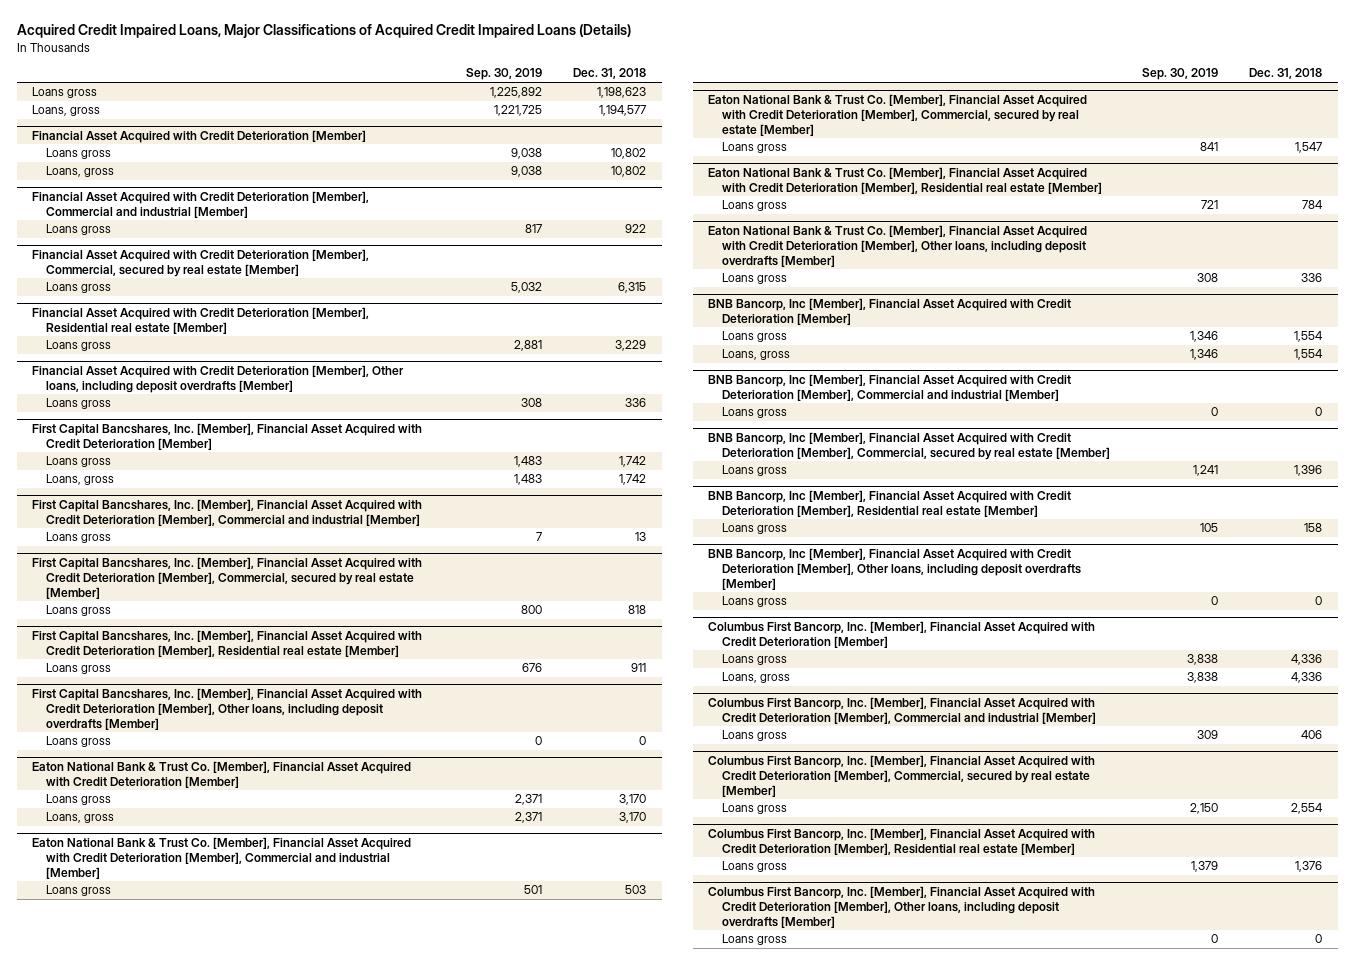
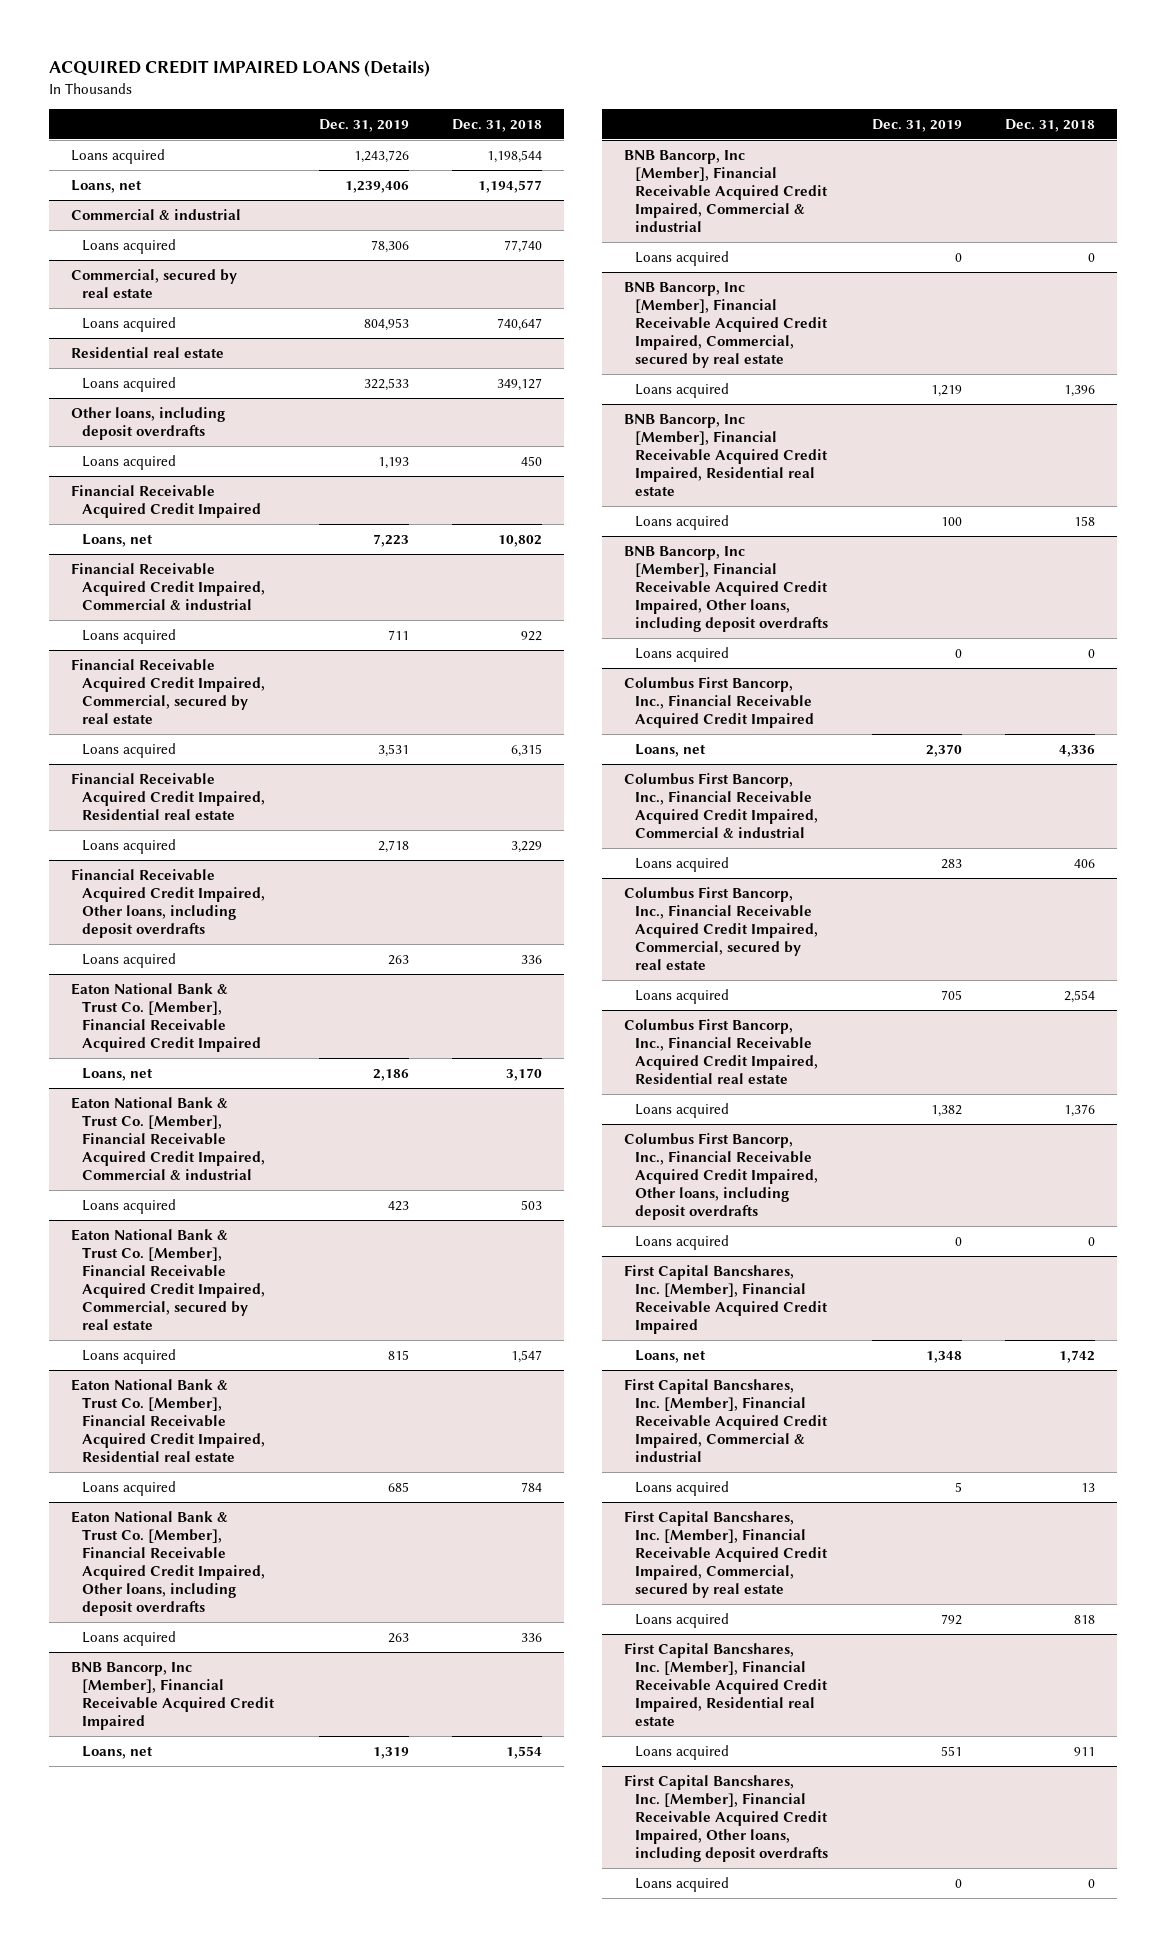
- Acquired Credit Impaired Loans, Major Classifications of Acquired Credit Impaired Loans (Details)
+ ACQUIRED CREDIT IMPAIRED LOANS (Details)
- | Sep. 30, 2019 | Dec. 31, 2018
+ | Dec. 31, 2019 | Dec. 31, 2018
- Loans gross | 1,225,892 | 1,198,623
- Loans, gross | 1,221,725 | 1,194,577
- Financial Asset Acquired with Credit Deterioration [Member]
- Loans gross | 9,038 | 10,802
- Loans, gross | 9,038 | 10,802
- Financial Asset Acquired with Credit Deterioration [Member], Commercial and industrial [Member]
- Loans gross | 817 | 922
- Financial Asset Acquired with Credit Deterioration [Member], Commercial, secured by real estate [Member]
- Loans gross | 5,032 | 6,315
- Financial Asset Acquired with Credit Deterioration [Member], Residential real estate [Member]
- Loans gross | 2,881 | 3,229
- Financial Asset Acquired with Credit Deterioration [Member], Other loans, including deposit overdrafts [Member]
- Loans gross | 308 | 336
- First Capital Bancshares, Inc. [Member], Financial Asset Acquired with Credit Deterioration [Member]
- Loans gross | 1,483 | 1,742
- Loans, gross | 1,483 | 1,742
- First Capital Bancshares, Inc. [Member], Financial Asset Acquired with Credit Deterioration [Member], Commercial and industrial [Member]
- Loans gross | 7 | 13
- First Capital Bancshares, Inc. [Member], Financial Asset Acquired with Credit Deterioration [Member], Commercial, secured by real estate [Member]
- Loans gross | 800 | 818
- First Capital Bancshares, Inc. [Member], Financial Asset Acquired with Credit Deterioration [Member], Residential real estate [Member]
- Loans gross | 676 | 911
- First Capital Bancshares, Inc. [Member], Financial Asset Acquired with Credit Deterioration [Member], Other loans, including deposit overdrafts [Member]
- Loans gross | 0 | 0
- Eaton National Bank & Trust Co. [Member], Financial Asset Acquired with Credit Deterioration [Member]
- Loans gross | 2,371 | 3,170
- Loans, gross | 2,371 | 3,170
- Eaton National Bank & Trust Co. [Member], Financial Asset Acquired with Credit Deterioration [Member], Commercial and industrial [Member]
- Loans gross | 501 | 503
- Eaton National Bank & Trust Co. [Member], Financial Asset Acquired with Credit Deterioration [Member], Commercial, secured by real estate [Member]
- Loans gross | 841 | 1,547
- Eaton National Bank & Trust Co. [Member], Financial Asset Acquired with Credit Deterioration [Member], Residential real estate [Member]
- Loans gross | 721 | 784
- Eaton National Bank & Trust Co. [Member], Financial Asset Acquired with Credit Deterioration [Member], Other loans, including deposit overdrafts [Member]
- Loans gross | 308 | 336
- BNB Bancorp, Inc [Member], Financial Asset Acquired with Credit Deterioration [Member]
- Loans gross | 1,346 | 1,554
- Loans, gross | 1,346 | 1,554
- BNB Bancorp, Inc [Member], Financial Asset Acquired with Credit Deterioration [Member], Commercial and industrial [Member]
- Loans gross | 0 | 0
- BNB Bancorp, Inc [Member], Financial Asset Acquired with Credit Deterioration [Member], Commercial, secured by real estate [Member]
- Loans gross | 1,241 | 1,396
- BNB Bancorp, Inc [Member], Financial Asset Acquired with Credit Deterioration [Member], Residential real estate [Member]
- Loans gross | 105 | 158
- BNB Bancorp, Inc [Member], Financial Asset Acquired with Credit Deterioration [Member], Other loans, including deposit overdrafts [Member]
- Loans gross | 0 | 0
- Columbus First Bancorp, Inc. [Member], Financial Asset Acquired with Credit Deterioration [Member]
- Loans gross | 3,838 | 4,336
- Loans, gross | 3,838 | 4,336
- Columbus First Bancorp, Inc. [Member], Financial Asset Acquired with Credit Deterioration [Member], Commercial and industrial [Member]
- Loans gross | 309 | 406
- Columbus First Bancorp, Inc. [Member], Financial Asset Acquired with Credit Deterioration [Member], Commercial, secured by real estate [Member]
- Loans gross | 2,150 | 2,554
- Columbus First Bancorp, Inc. [Member], Financial Asset Acquired with Credit Deterioration [Member], Residential real estate [Member]
- Loans gross | 1,379 | 1,376
- Columbus First Bancorp, Inc. [Member], Financial Asset Acquired with Credit Deterioration [Member], Other loans, including deposit overdrafts [Member]
- Loans gross | 0 | 0
+ Loans acquired | 1,243,726 | 1,198,544
+ Loans, net | 1,239,406 | 1,194,577
+ Commercial & industrial
+ Loans acquired | 78,306 | 77,740
+ Commercial, secured by real estate
+ Loans acquired | 804,953 | 740,647
+ Residential real estate
+ Loans acquired | 322,533 | 349,127
+ Other loans, including deposit overdrafts
+ Loans acquired | 1,193 | 450
+ Financial Receivable Acquired Credit Impaired
+ Loans, net | 7,223 | 10,802
+ Financial Receivable Acquired Credit Impaired, Commercial & industrial
+ Loans acquired | 711 | 922
+ Financial Receivable Acquired Credit Impaired, Commercial, secured by real estate
+ Loans acquired | 3,531 | 6,315
+ Financial Receivable Acquired Credit Impaired, Residential real estate
+ Loans acquired | 2,718 | 3,229
+ Financial Receivable Acquired Credit Impaired, Other loans, including deposit overdrafts
+ Loans acquired | 263 | 336
+ Eaton National Bank & Trust Co. [Member], Financial Receivable Acquired Credit Impaired
+ Loans, net | 2,186 | 3,170
+ Eaton National Bank & Trust Co. [Member], Financial Receivable Acquired Credit Impaired, Commercial & industrial
+ Loans acquired | 423 | 503
+ Eaton National Bank & Trust Co. [Member], Financial Receivable Acquired Credit Impaired, Commercial, secured by real estate
+ Loans acquired | 815 | 1,547
+ Eaton National Bank & Trust Co. [Member], Financial Receivable Acquired Credit Impaired, Residential real estate
+ Loans acquired | 685 | 784
+ Eaton National Bank & Trust Co. [Member], Financial Receivable Acquired Credit Impaired, Other loans, including deposit overdrafts
+ Loans acquired | 263 | 336
+ BNB Bancorp, Inc [Member], Financial Receivable Acquired Credit Impaired
+ Loans, net | 1,319 | 1,554
+ BNB Bancorp, Inc [Member], Financial Receivable Acquired Credit Impaired, Commercial & industrial
+ Loans acquired | 0 | 0
+ BNB Bancorp, Inc [Member], Financial Receivable Acquired Credit Impaired, Commercial, secured by real estate
+ Loans acquired | 1,219 | 1,396
+ BNB Bancorp, Inc [Member], Financial Receivable Acquired Credit Impaired, Residential real estate
+ Loans acquired | 100 | 158
+ BNB Bancorp, Inc [Member], Financial Receivable Acquired Credit Impaired, Other loans, including deposit overdrafts
+ Loans acquired | 0 | 0
+ Columbus First Bancorp, Inc., Financial Receivable Acquired Credit Impaired
+ Loans, net | 2,370 | 4,336
+ Columbus First Bancorp, Inc., Financial Receivable Acquired Credit Impaired, Commercial & industrial
+ Loans acquired | 283 | 406
+ Columbus First Bancorp, Inc., Financial Receivable Acquired Credit Impaired, Commercial, secured by real estate
+ Loans acquired | 705 | 2,554
+ Columbus First Bancorp, Inc., Financial Receivable Acquired Credit Impaired, Residential real estate
+ Loans acquired | 1,382 | 1,376
+ Columbus First Bancorp, Inc., Financial Receivable Acquired Credit Impaired, Other loans, including deposit overdrafts
+ Loans acquired | 0 | 0
+ First Capital Bancshares, Inc. [Member], Financial Receivable Acquired Credit Impaired
+ Loans, net | 1,348 | 1,742
+ First Capital Bancshares, Inc. [Member], Financial Receivable Acquired Credit Impaired, Commercial & industrial
+ Loans acquired | 5 | 13
+ First Capital Bancshares, Inc. [Member], Financial Receivable Acquired Credit Impaired, Commercial, secured by real estate
+ Loans acquired | 792 | 818
+ First Capital Bancshares, Inc. [Member], Financial Receivable Acquired Credit Impaired, Residential real estate
+ Loans acquired | 551 | 911
+ First Capital Bancshares, Inc. [Member], Financial Receivable Acquired Credit Impaired, Other loans, including deposit overdrafts
+ Loans acquired | 0 | 0

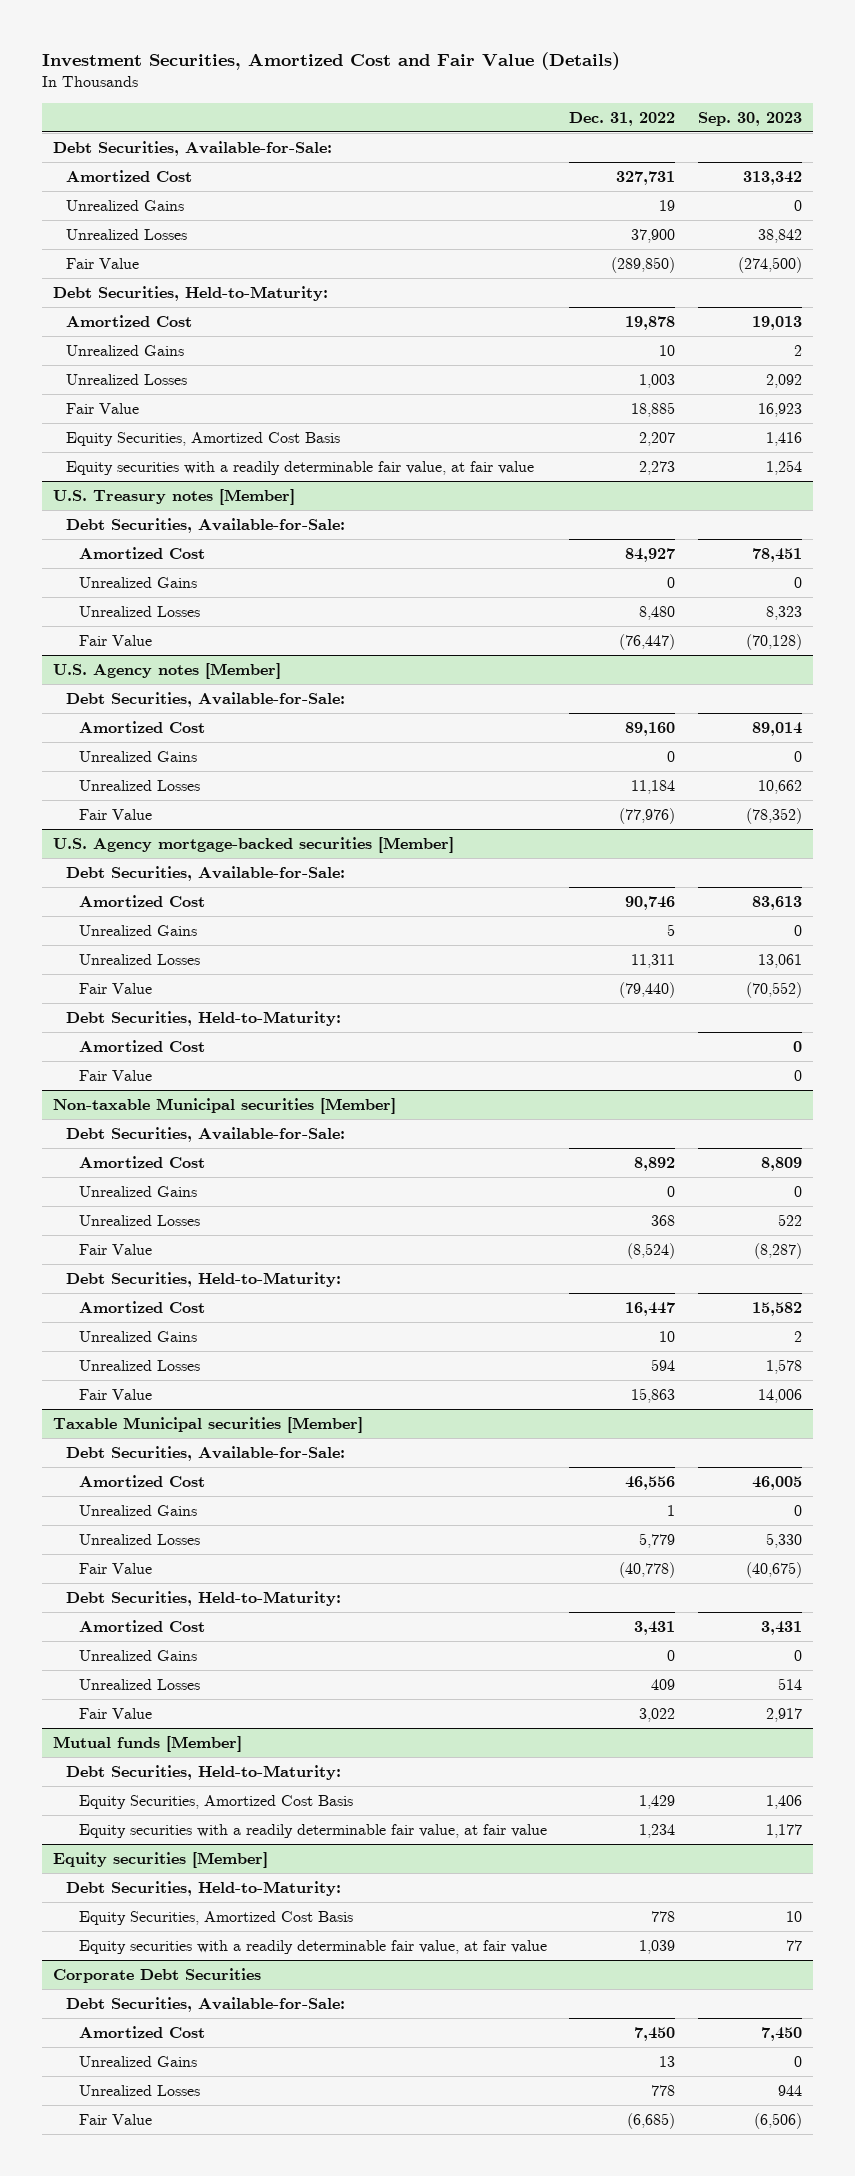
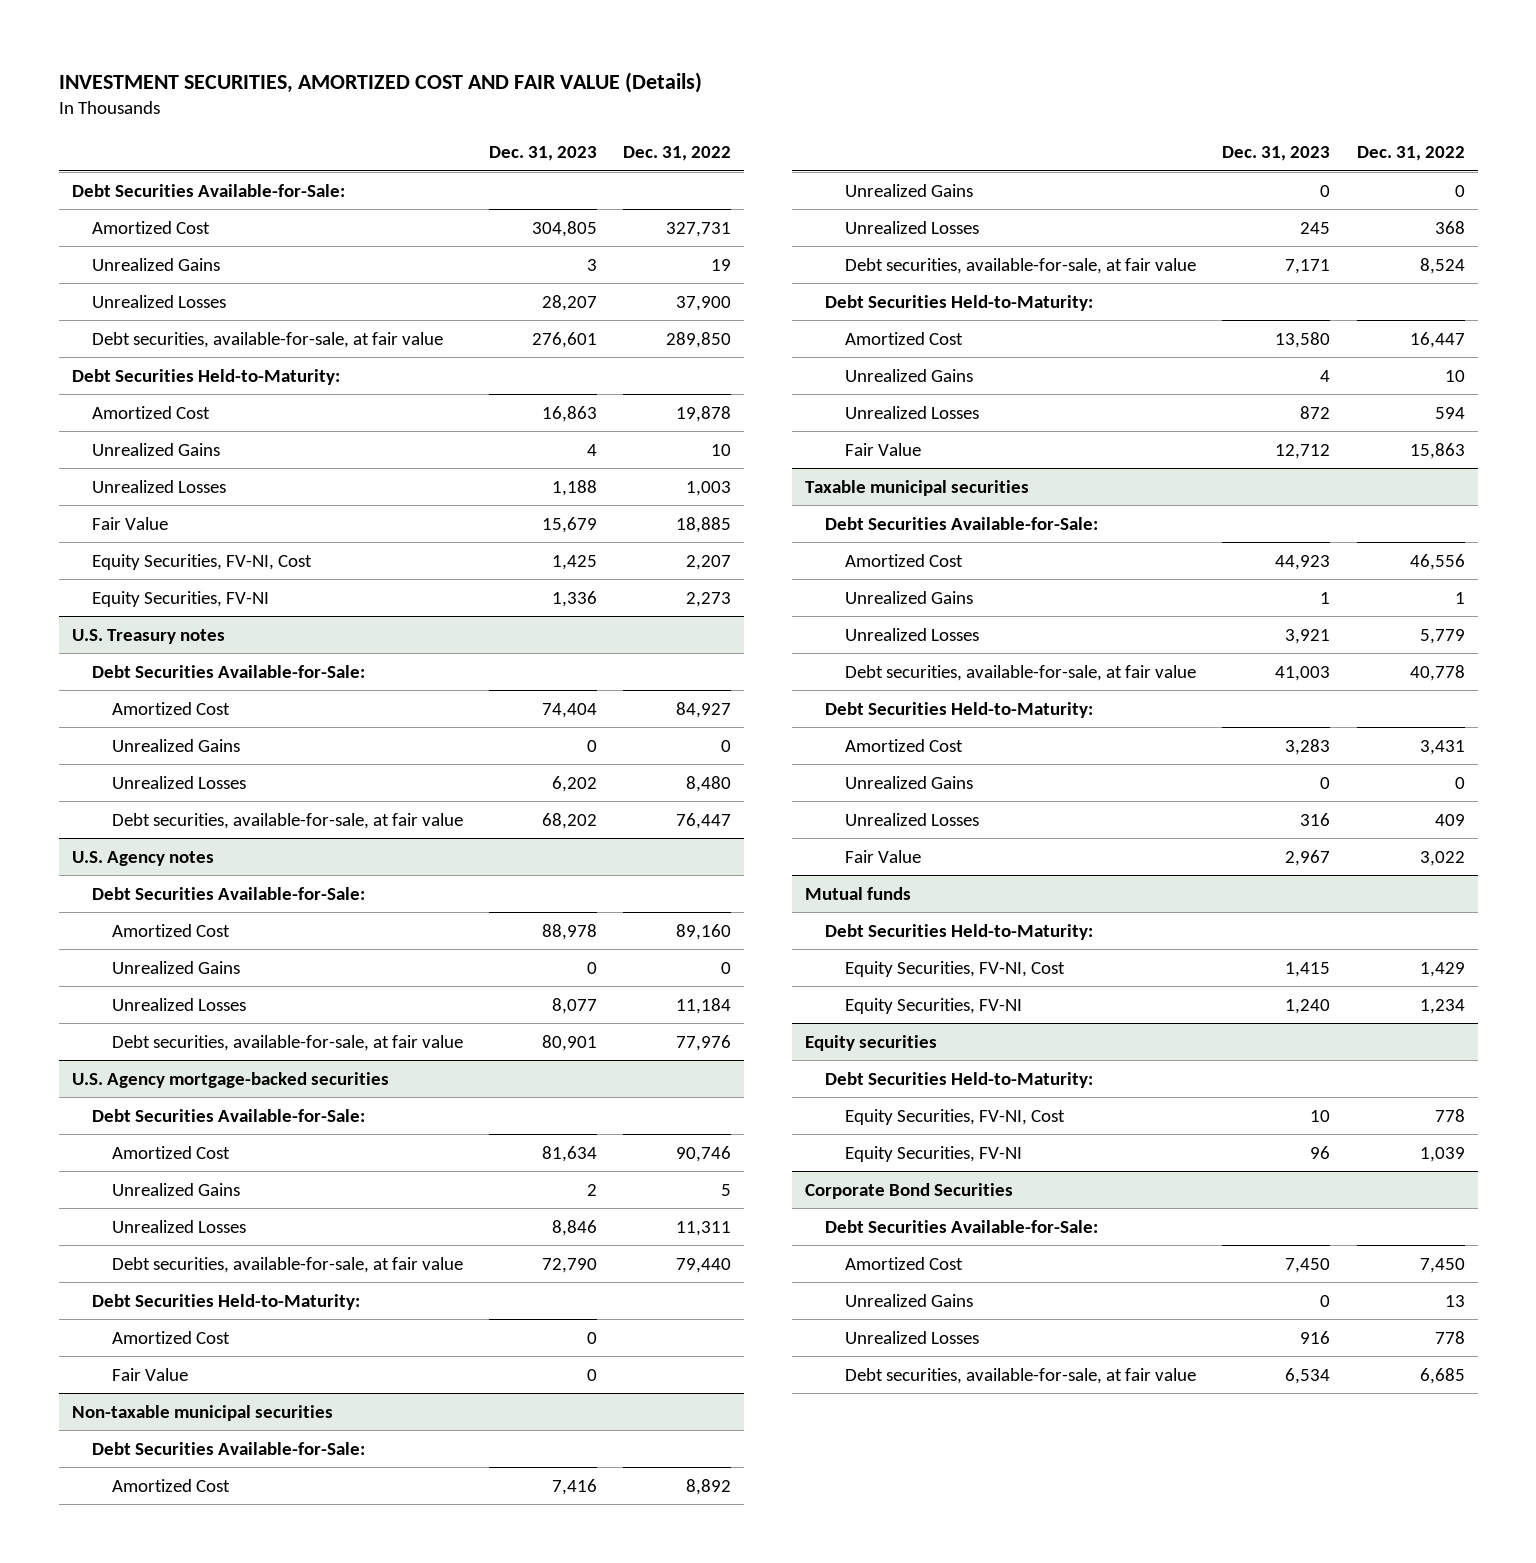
- Investment Securities, Amortized Cost and Fair Value (Details)
+ INVESTMENT SECURITIES, AMORTIZED COST AND FAIR VALUE (Details)
- | Dec. 31, 2022 | Sep. 30, 2023
+ | Dec. 31, 2023 | Dec. 31, 2022
- Debt Securities, Available-for-Sale:
+ Debt Securities Available-for-Sale:
- Fair Value | (289,850) | (274,500)
- Debt Securities, Held-to-Maturity:
+ Debt securities, available-for-sale, at fair value | 276,601 | 289,850
+ Debt Securities Held-to-Maturity:
- Equity Securities, Amortized Cost Basis | 2,207 | 1,416
- Equity securities with a readily determinable fair value, at fair value | 2,273 | 1,254
- U.S. Treasury notes [Member]
- Debt Securities, Available-for-Sale:
+ Equity Securities, FV-NI, Cost | 1,425 | 2,207
+ Equity Securities, FV-NI | 1,336 | 2,273
+ U.S. Treasury notes
+ Debt Securities Available-for-Sale:
- Fair Value | (76,447) | (70,128)
- U.S. Agency notes [Member]
- Debt Securities, Available-for-Sale:
+ Debt securities, available-for-sale, at fair value | 68,202 | 76,447
+ U.S. Agency notes
+ Debt Securities Available-for-Sale:
- Fair Value | (77,976) | (78,352)
- U.S. Agency mortgage-backed securities [Member]
- Debt Securities, Available-for-Sale:
+ Debt securities, available-for-sale, at fair value | 80,901 | 77,976
+ U.S. Agency mortgage-backed securities
+ Debt Securities Available-for-Sale:
- Fair Value | (79,440) | (70,552)
- Debt Securities, Held-to-Maturity:
+ Debt securities, available-for-sale, at fair value | 72,790 | 79,440
+ Debt Securities Held-to-Maturity:
- Non-taxable Municipal securities [Member]
- Debt Securities, Available-for-Sale:
+ Non-taxable municipal securities
+ Debt Securities Available-for-Sale:
- Fair Value | (8,524) | (8,287)
- Debt Securities, Held-to-Maturity:
+ Debt securities, available-for-sale, at fair value | 7,171 | 8,524
+ Debt Securities Held-to-Maturity:
- Taxable Municipal securities [Member]
- Debt Securities, Available-for-Sale:
+ Taxable municipal securities
+ Debt Securities Available-for-Sale:
- Fair Value | (40,778) | (40,675)
- Debt Securities, Held-to-Maturity:
+ Debt securities, available-for-sale, at fair value | 41,003 | 40,778
+ Debt Securities Held-to-Maturity:
- Mutual funds [Member]
- Debt Securities, Held-to-Maturity:
- Equity Securities, Amortized Cost Basis | 1,429 | 1,406
- Equity securities with a readily determinable fair value, at fair value | 1,234 | 1,177
- Equity securities [Member]
- Debt Securities, Held-to-Maturity:
- Equity Securities, Amortized Cost Basis | 778 | 10
- Equity securities with a readily determinable fair value, at fair value | 1,039 | 77
- Corporate Debt Securities
- Debt Securities, Available-for-Sale:
+ Mutual funds
+ Debt Securities Held-to-Maturity:
+ Equity Securities, FV-NI, Cost | 1,415 | 1,429
+ Equity Securities, FV-NI | 1,240 | 1,234
+ Equity securities
+ Debt Securities Held-to-Maturity:
+ Equity Securities, FV-NI, Cost | 10 | 778
+ Equity Securities, FV-NI | 96 | 1,039
+ Corporate Bond Securities
+ Debt Securities Available-for-Sale:
- Fair Value | (6,685) | (6,506)
+ Debt securities, available-for-sale, at fair value | 6,534 | 6,685

